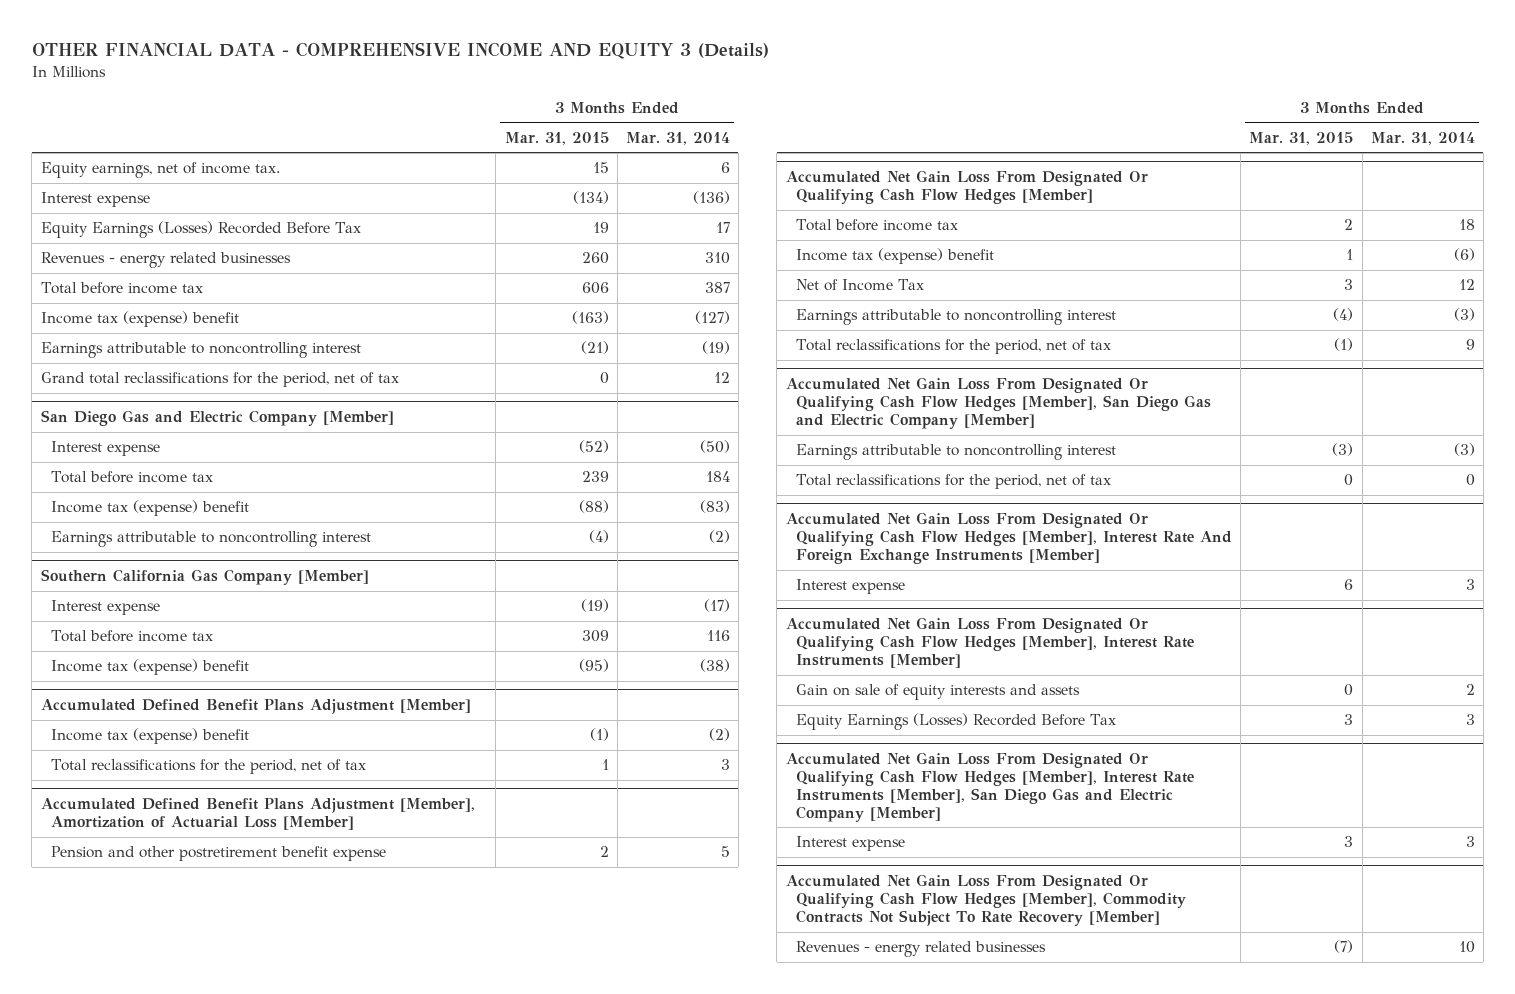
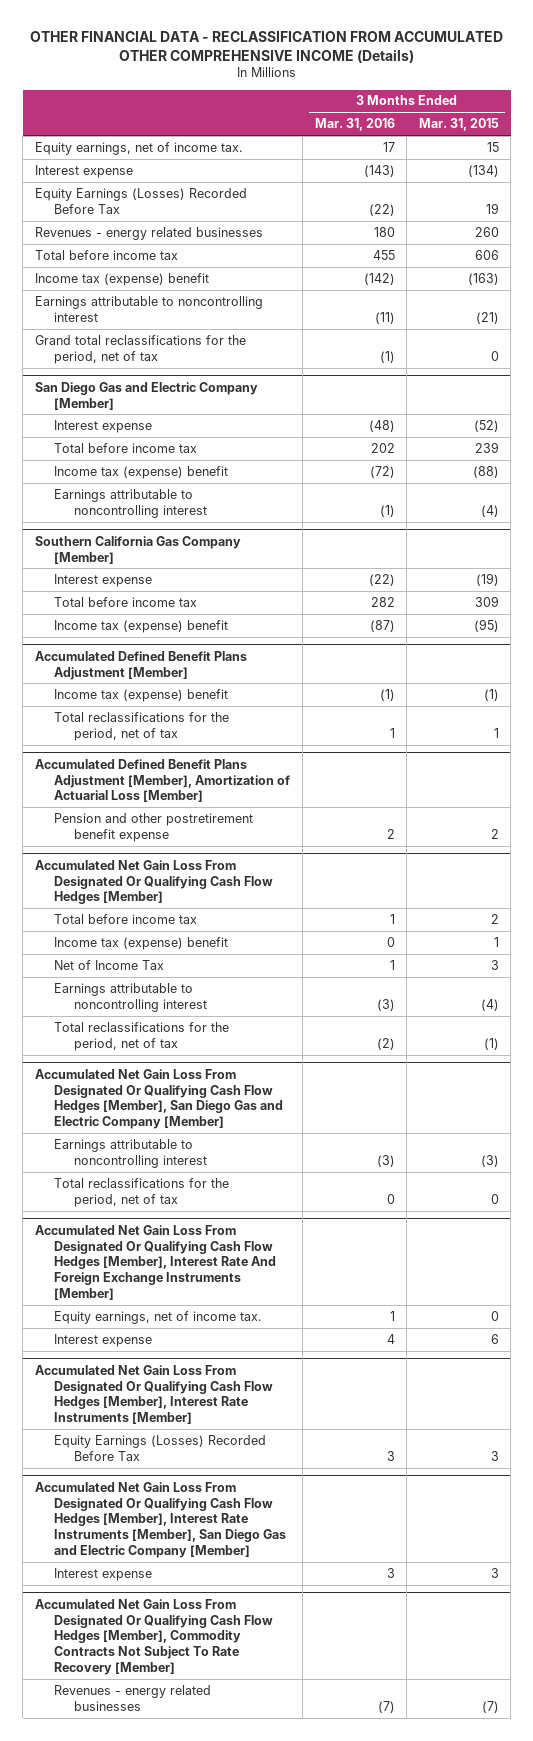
- OTHER FINANCIAL DATA - COMPREHENSIVE INCOME AND EQUITY 3 (Details)
+ OTHER FINANCIAL DATA - RECLASSIFICATION FROM ACCUMULATED OTHER COMPREHENSIVE INCOME (Details)
- | 3 Months Ended Mar. 31, 2015 | 3 Months Ended Mar. 31, 2014
+ | 3 Months Ended Mar. 31, 2016 | 3 Months Ended Mar. 31, 2015
@ Accumulated Net Gain Loss From Designated Or Qualifying Cash Flow Hedges [Member], Interest Rate And Foreign Exchange Instruments [Member]
+ Equity earnings, net of income tax. | 1 | 0
@ Accumulated Net Gain Loss From Designated Or Qualifying Cash Flow Hedges [Member], Interest Rate Instruments [Member]
- Gain on sale of equity interests and assets | 0 | 2

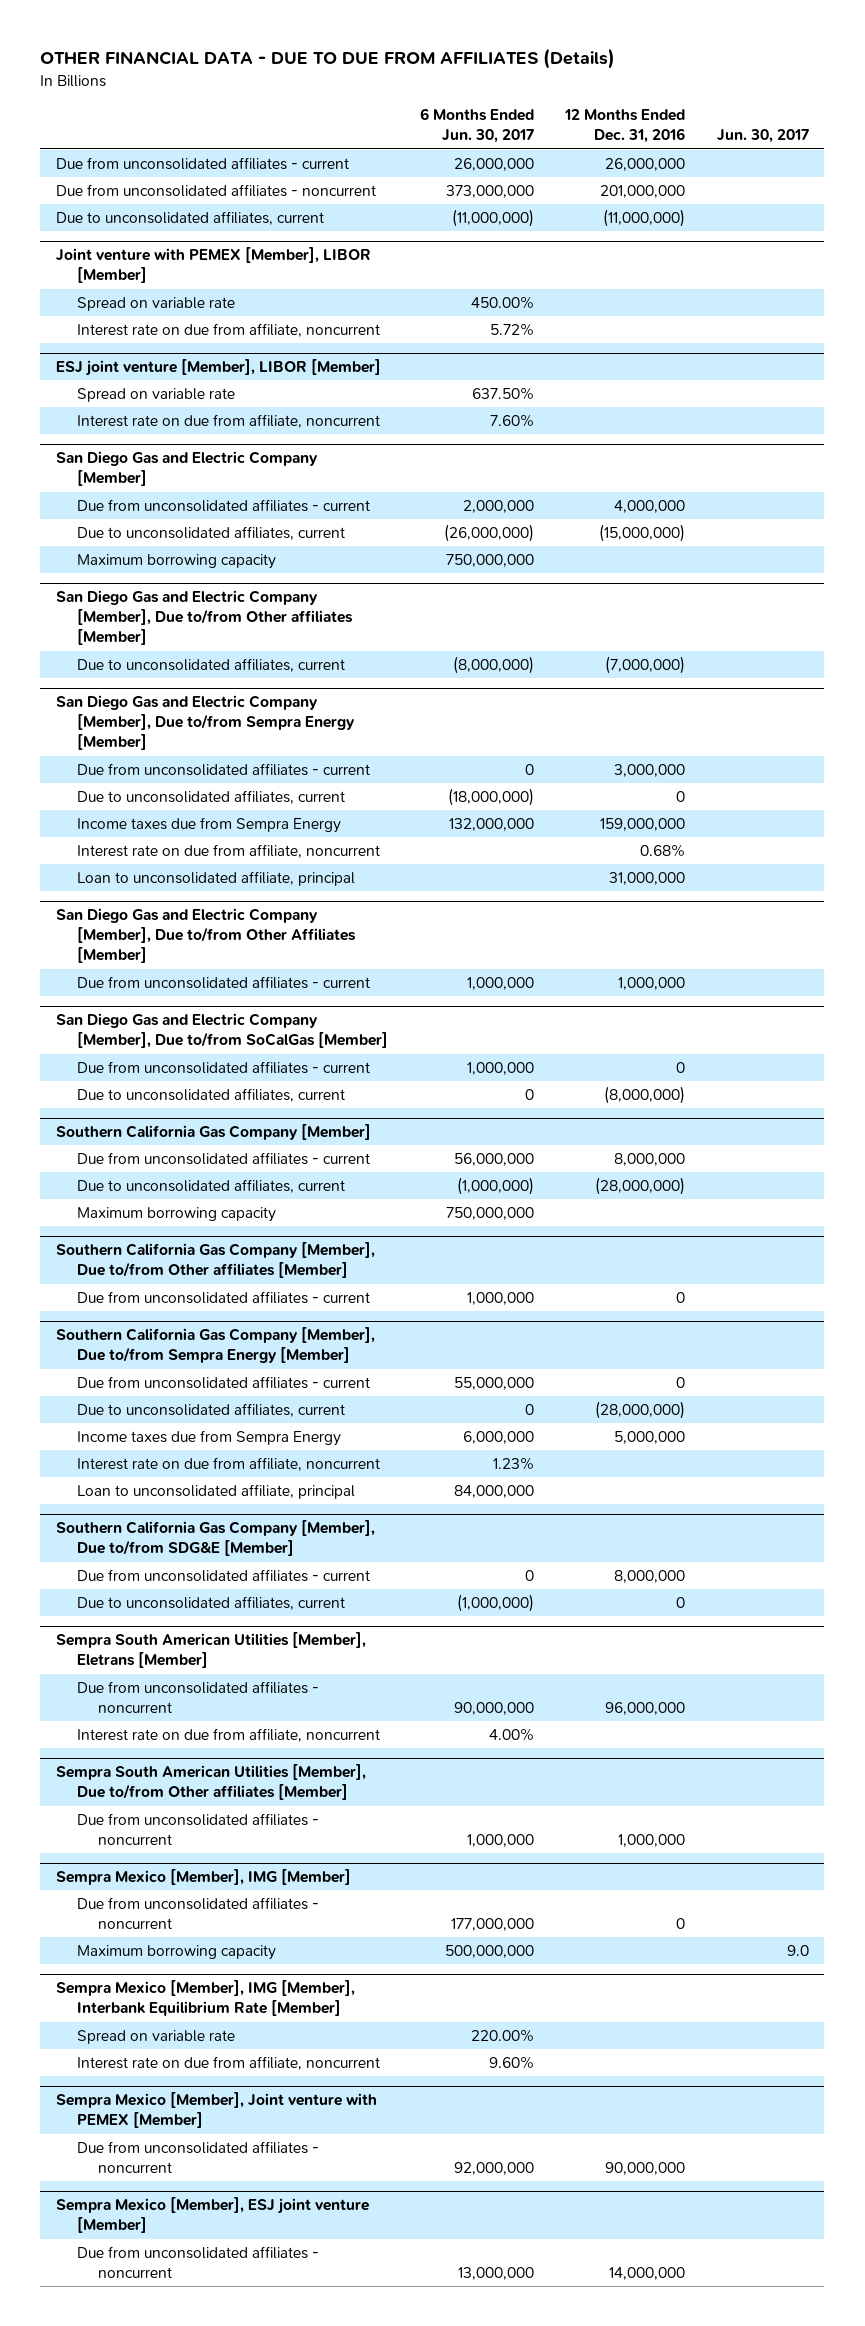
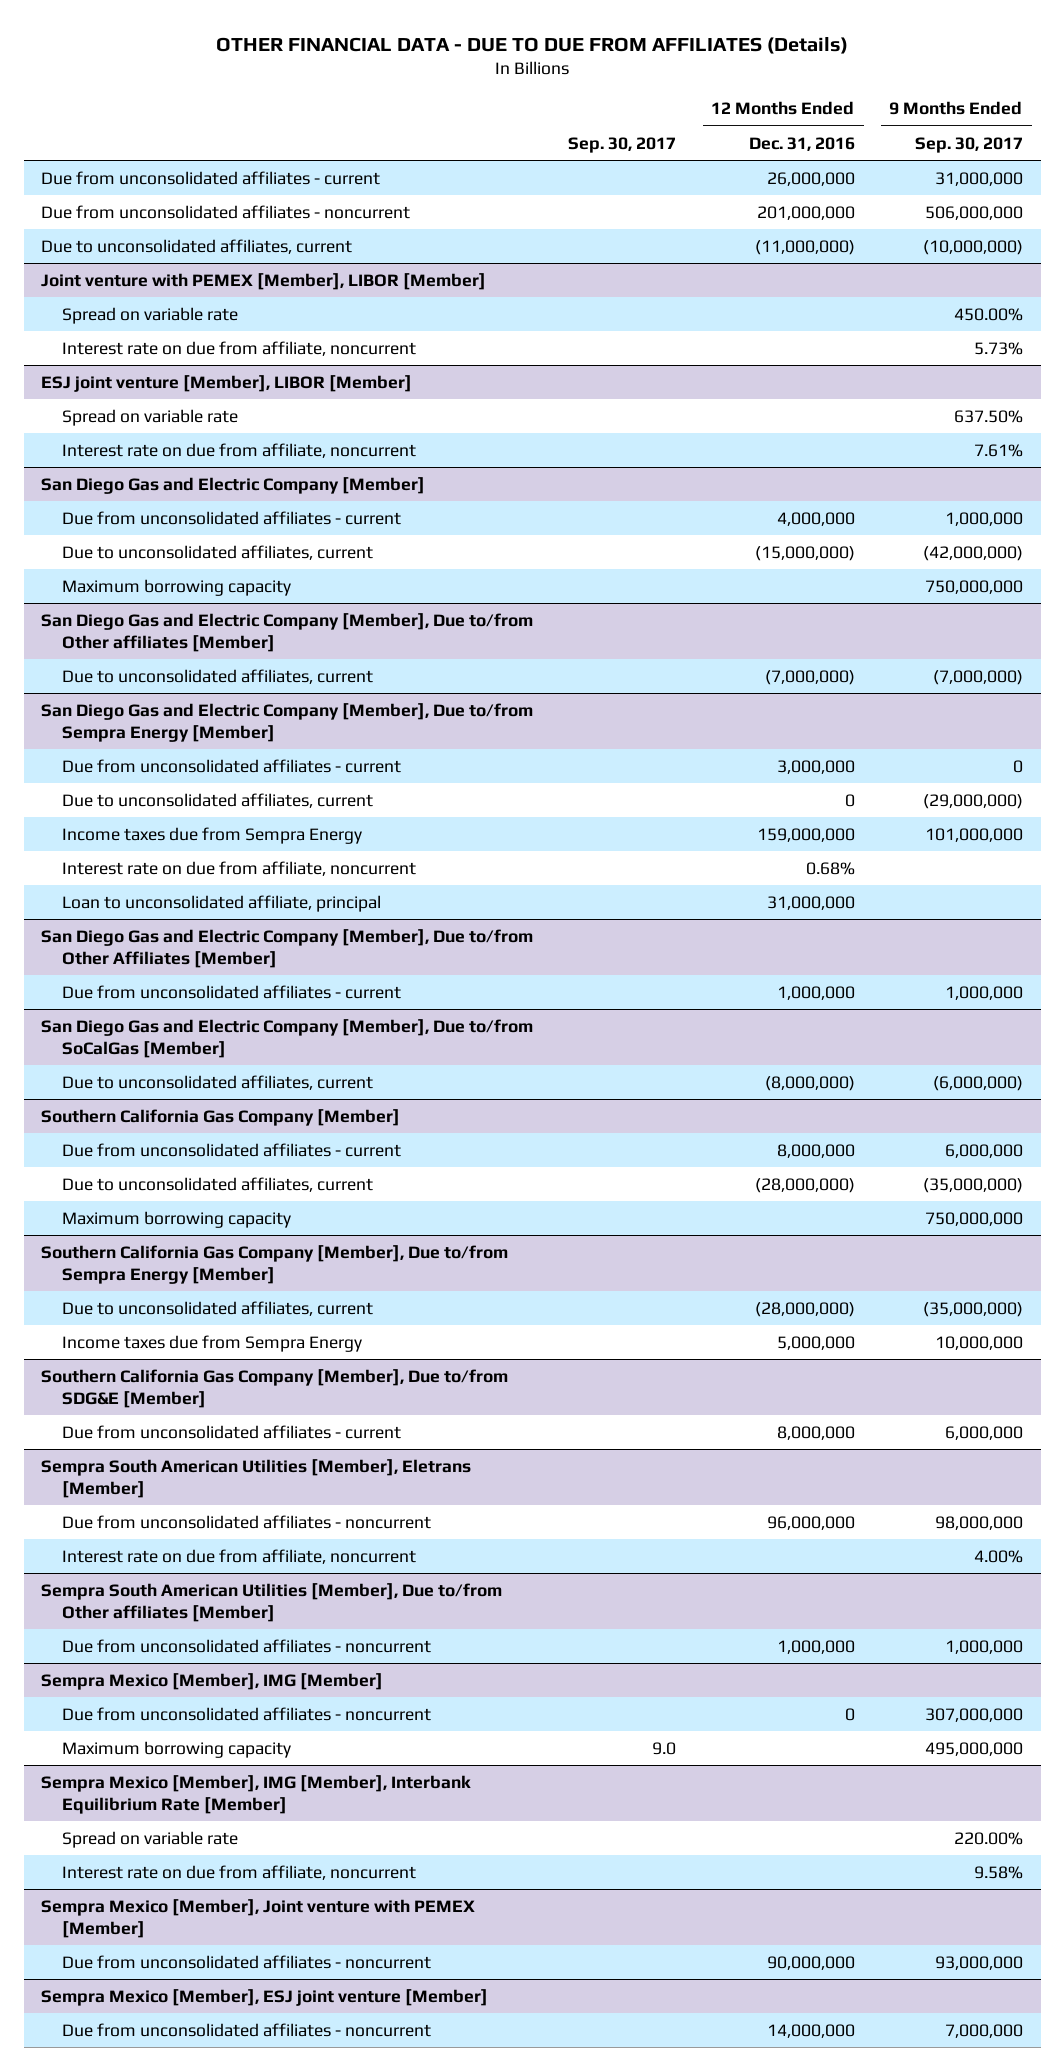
- | 6 Months Ended Jun. 30, 2017 | 12 Months Ended Dec. 31, 2016 | Jun. 30, 2017
+ | Sep. 30, 2017 | 12 Months Ended Dec. 31, 2016 | 9 Months Ended Sep. 30, 2017
@ San Diego Gas and Electric Company [Member], Due to/from SoCalGas [Member]
- Due from unconsolidated affiliates - current | 1,000,000 | 0 |
- Southern California Gas Company [Member], Due to/from Other affiliates [Member]
- Due from unconsolidated affiliates - current | 1,000,000 | 0 |
@ Southern California Gas Company [Member], Due to/from Sempra Energy [Member]
- Due from unconsolidated affiliates - current | 55,000,000 | 0 |
- Interest rate on due from affiliate, noncurrent | 1.23% | |
- Loan to unconsolidated affiliate, principal | 84,000,000 | |
@ Southern California Gas Company [Member], Due to/from SDG&E [Member]
- Due to unconsolidated affiliates, current | (1,000,000) | 0 |

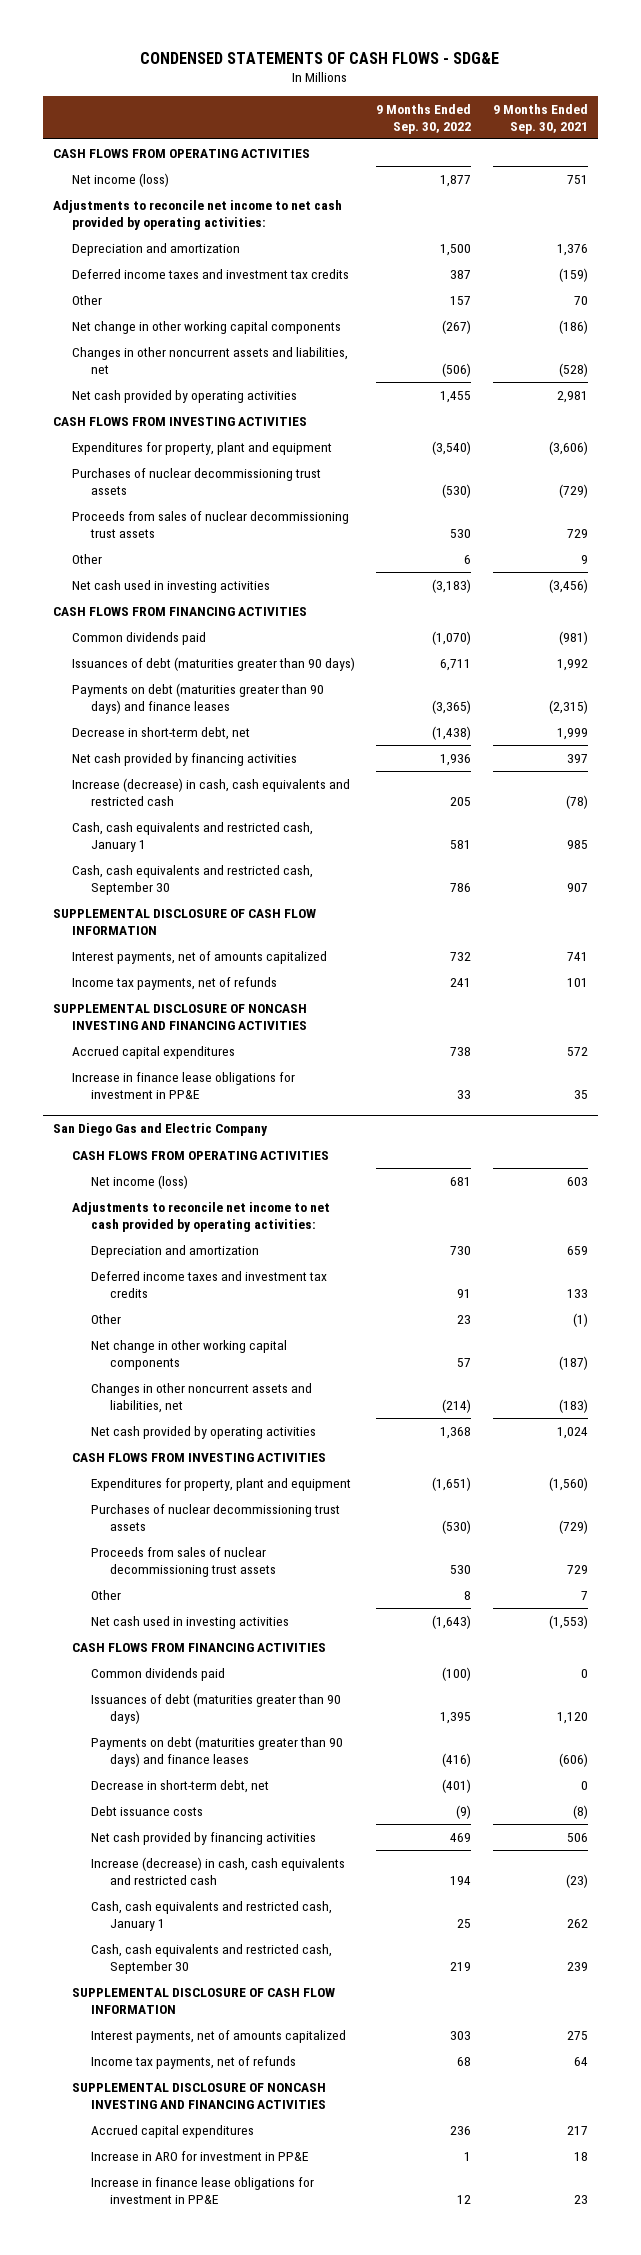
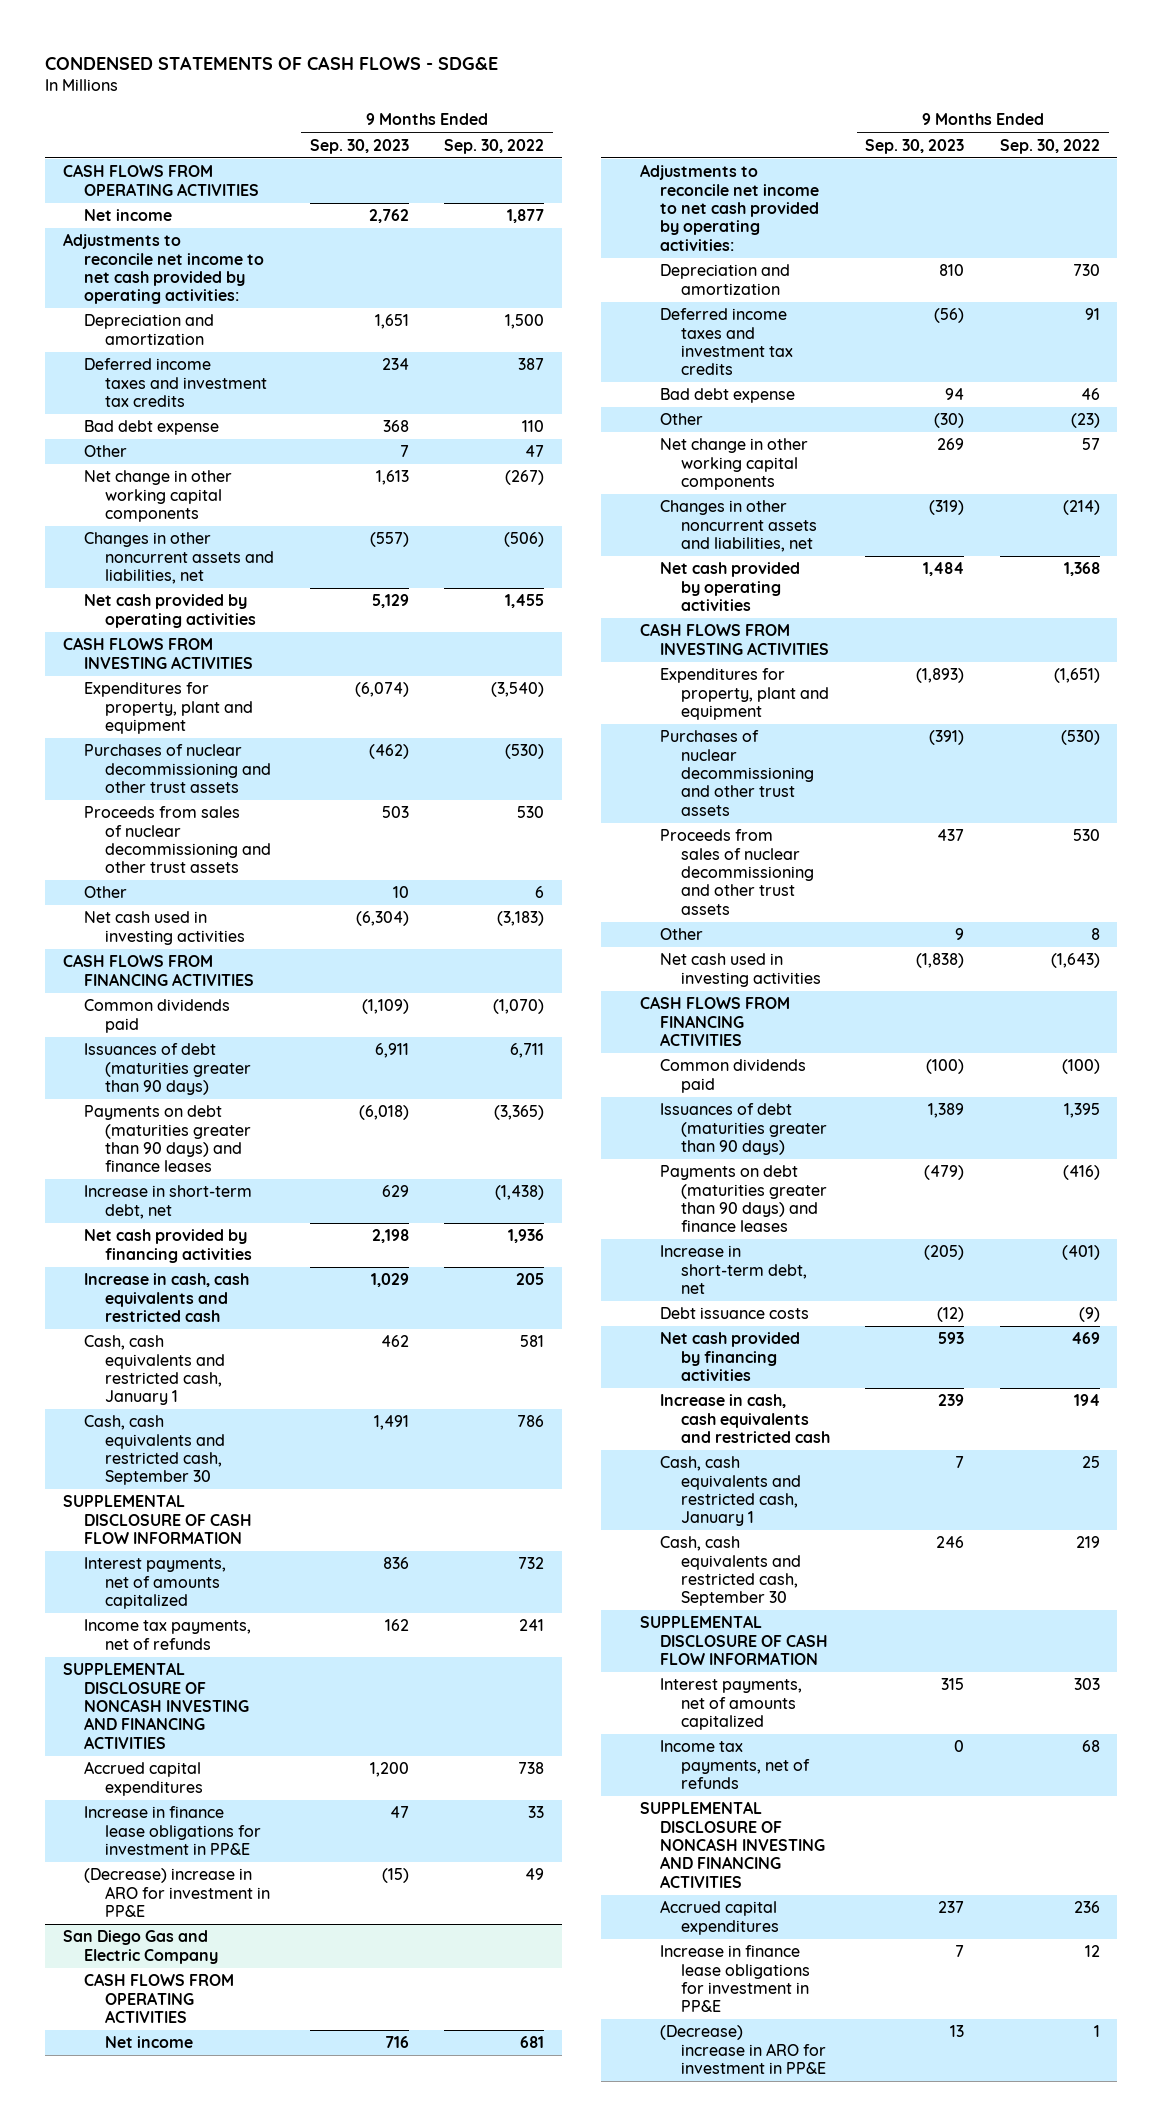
- | 9 Months Ended Sep. 30, 2022 | 9 Months Ended Sep. 30, 2021
+ | 9 Months Ended Sep. 30, 2023 | 9 Months Ended Sep. 30, 2022
- Net income (loss) | 1,877 | 751
+ Net income | 2,762 | 1,877
- Other | 157 | 70
+ Bad debt expense | 368 | 110
+ Other | 7 | 47
- Purchases of nuclear decommissioning trust assets | (530) | (729)
- Proceeds from sales of nuclear decommissioning trust assets | 530 | 729
+ Purchases of nuclear decommissioning and other trust assets | (462) | (530)
+ Proceeds from sales of nuclear decommissioning and other trust assets | 503 | 530
- Decrease in short-term debt, net | (1,438) | 1,999
+ Increase in short-term debt, net | 629 | (1,438)
- Increase (decrease) in cash, cash equivalents and restricted cash | 205 | (78)
+ Increase in cash, cash equivalents and restricted cash | 1,029 | 205
+ (Decrease) increase in ARO for investment in PP&E | (15) | 49
@ San Diego Gas and Electric Company
- Net income (loss) | 681 | 603
+ Net income | 716 | 681
- Other | 23 | (1)
+ Bad debt expense | 94 | 46
+ Other | (30) | (23)
- Purchases of nuclear decommissioning trust assets | (530) | (729)
- Proceeds from sales of nuclear decommissioning trust assets | 530 | 729
+ Purchases of nuclear decommissioning and other trust assets | (391) | (530)
+ Proceeds from sales of nuclear decommissioning and other trust assets | 437 | 530
- Decrease in short-term debt, net | (401) | 0
+ Increase in short-term debt, net | (205) | (401)
- Increase (decrease) in cash, cash equivalents and restricted cash | 194 | (23)
+ Increase in cash, cash equivalents and restricted cash | 239 | 194
- Increase in ARO for investment in PP&E | 1 | 18
+ (Decrease) increase in ARO for investment in PP&E | 13 | 1

